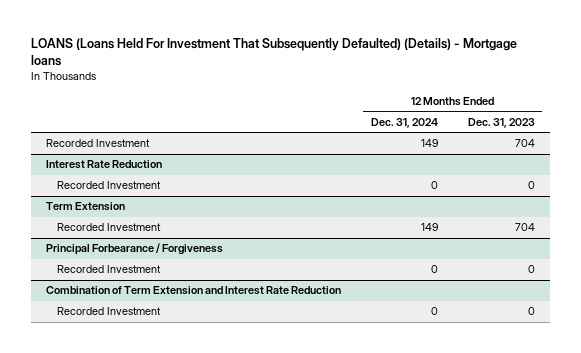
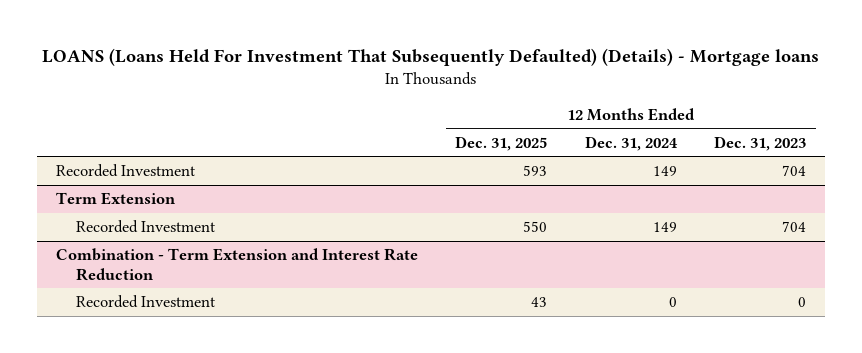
- | 12 Months Ended Dec. 31, 2024 | 12 Months Ended Dec. 31, 2023
+ | 12 Months Ended Dec. 31, 2025 | 12 Months Ended Dec. 31, 2024 | 12 Months Ended Dec. 31, 2023
- Interest Rate Reduction
- Recorded Investment | 0 | 0
- Principal Forbearance / Forgiveness
- Recorded Investment | 0 | 0
- Combination of Term Extension and Interest Rate Reduction
+ Combination - Term Extension and Interest Rate Reduction

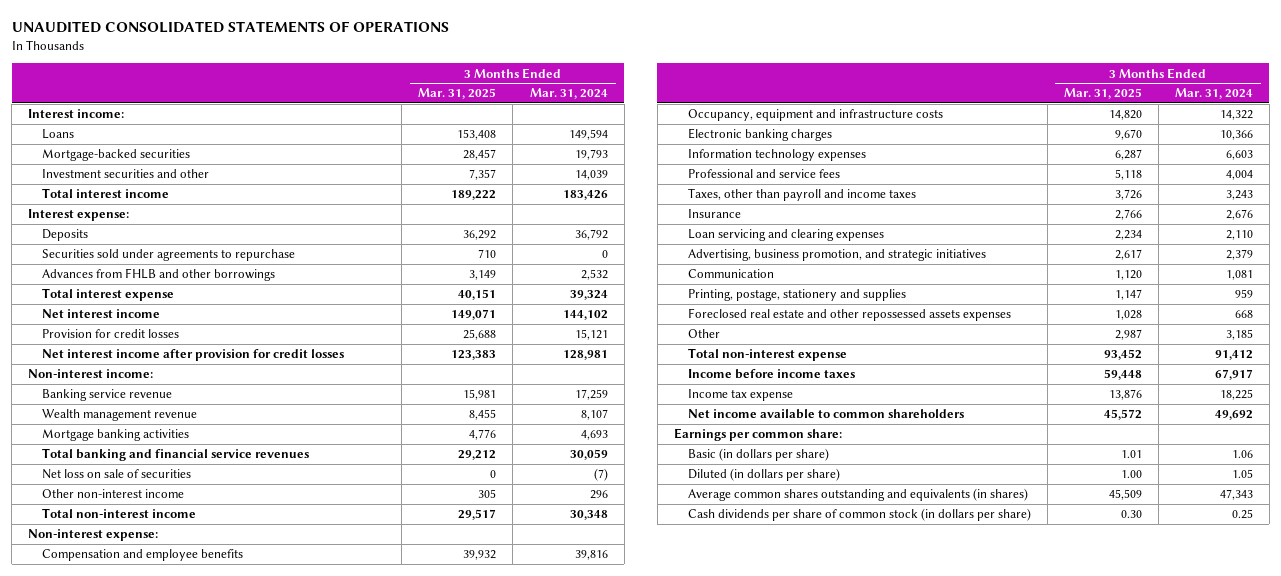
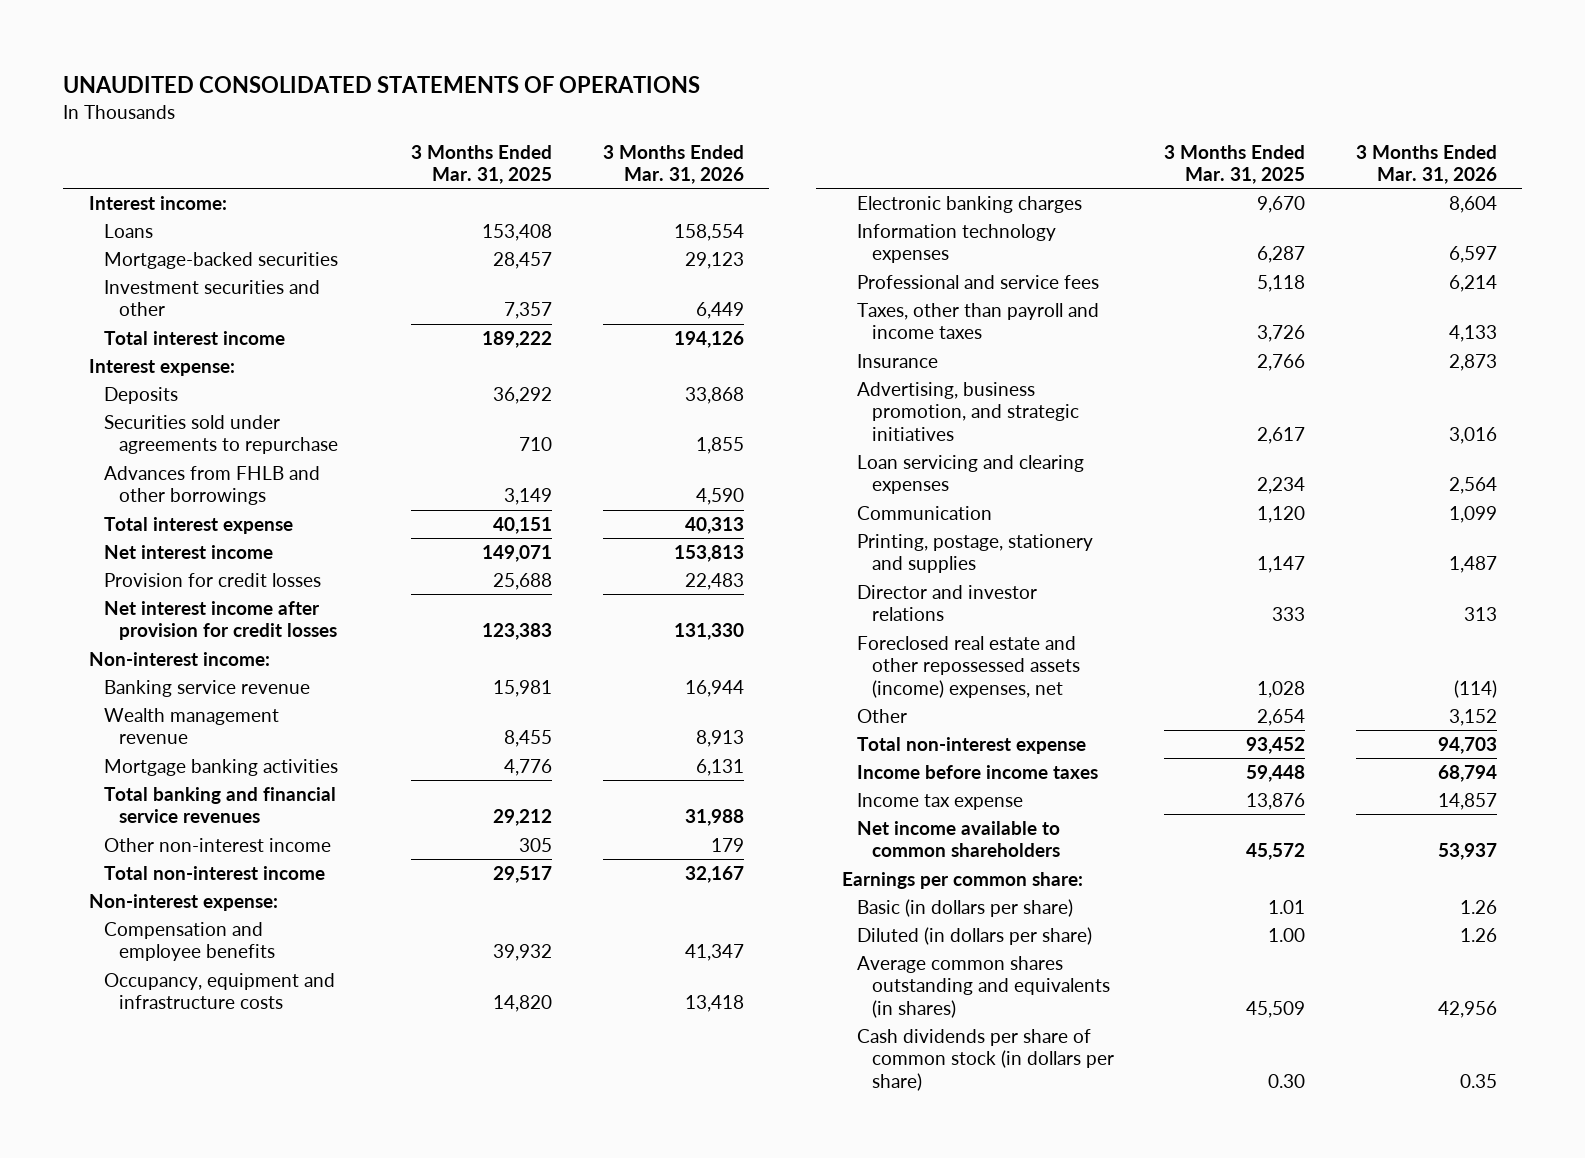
- | 3 Months Ended Mar. 31, 2025 | 3 Months Ended Mar. 31, 2024
+ | 3 Months Ended Mar. 31, 2025 | 3 Months Ended Mar. 31, 2026
- Net loss on sale of securities | 0 | (7)
moved down: Loan servicing and clearing expenses | 2,234 | 2,564
- Foreclosed real estate and other repossessed assets expenses | 1,028 | 668
- Other | 2,987 | 3,185
+ Director and investor relations | 333 | 313
+ Foreclosed real estate and other repossessed assets (income) expenses, net | 1,028 | (114)
+ Other | 2,654 | 3,152

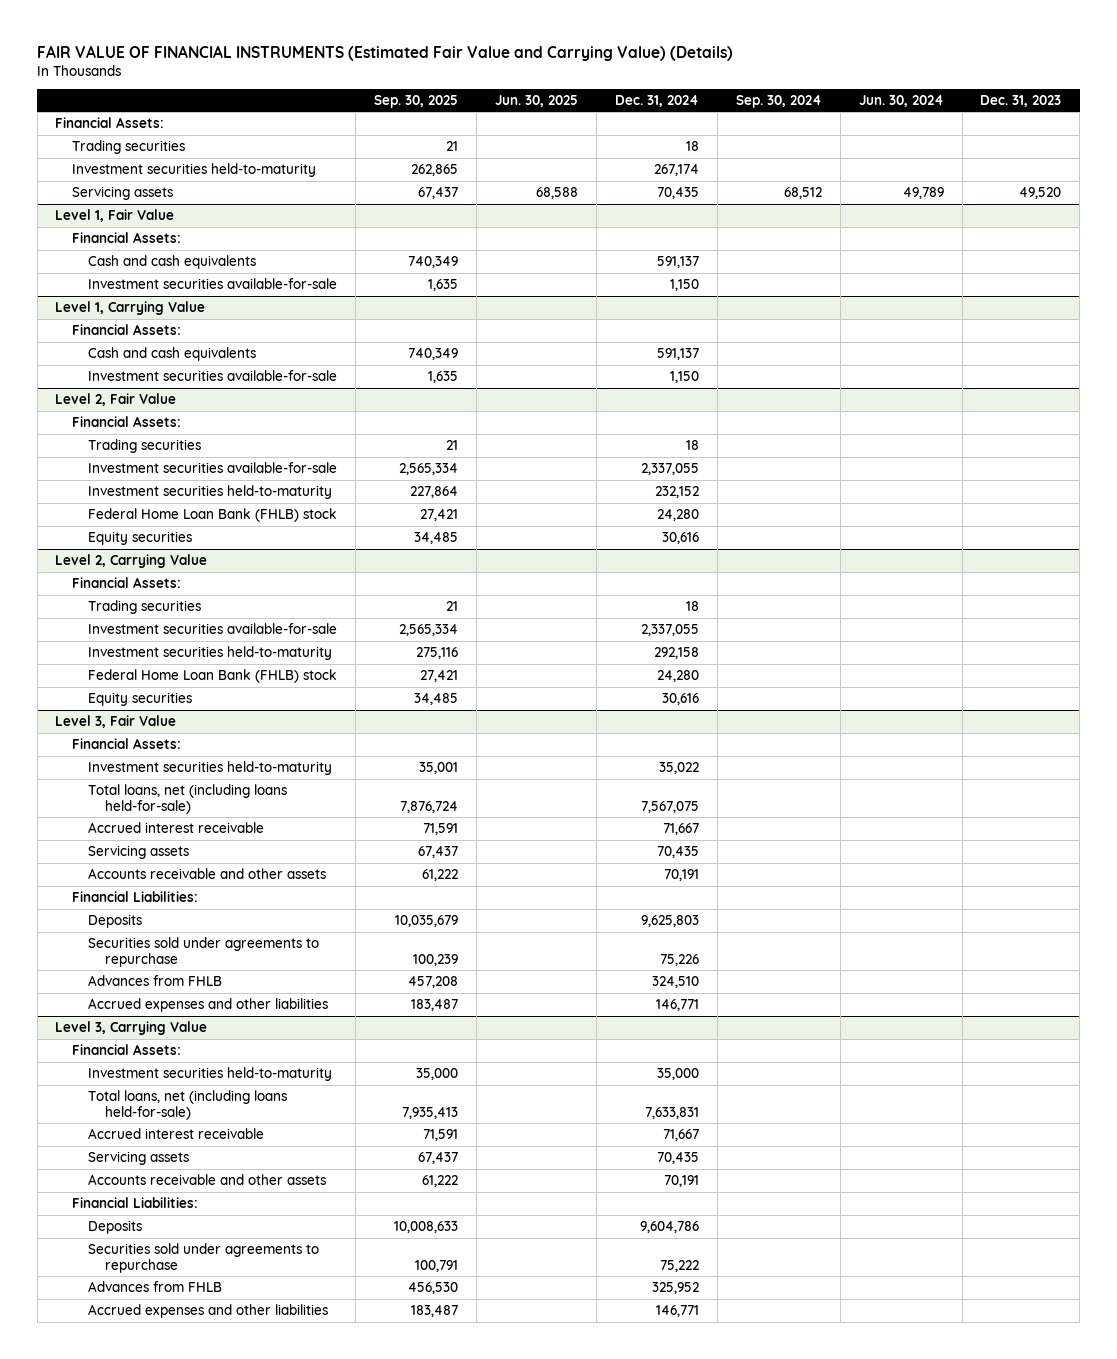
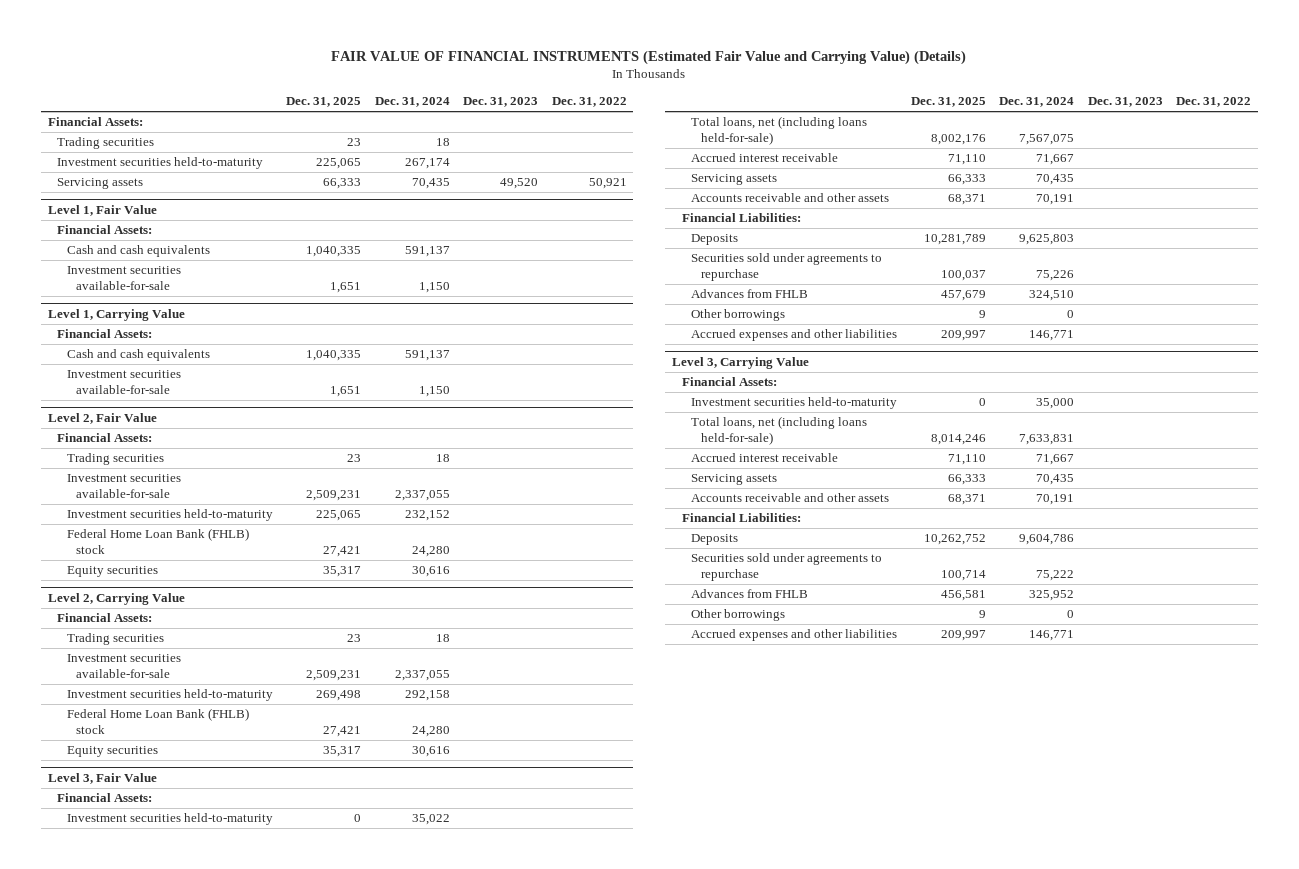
- | Sep. 30, 2025 | Jun. 30, 2025 | Dec. 31, 2024 | Sep. 30, 2024 | Jun. 30, 2024 | Dec. 31, 2023
+ | Dec. 31, 2025 | Dec. 31, 2024 | Dec. 31, 2023 | Dec. 31, 2022
@ Level 3, Fair Value
+ Other borrowings | 9 | 0 | |
@ Level 3, Carrying Value
+ Other borrowings | 9 | 0 | |

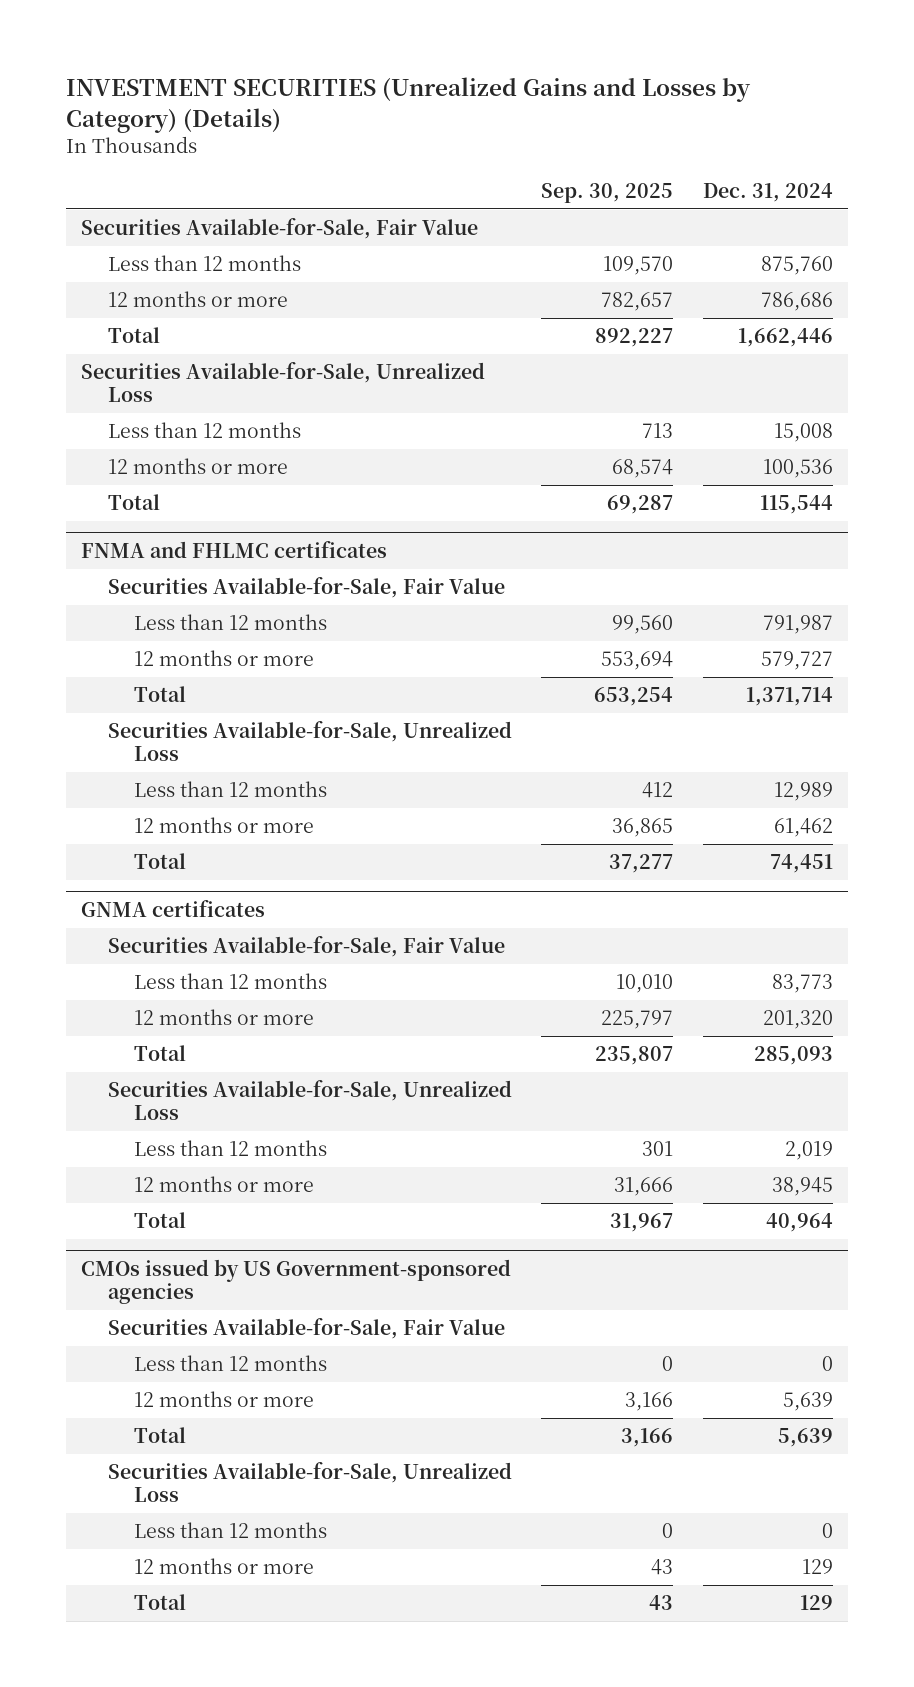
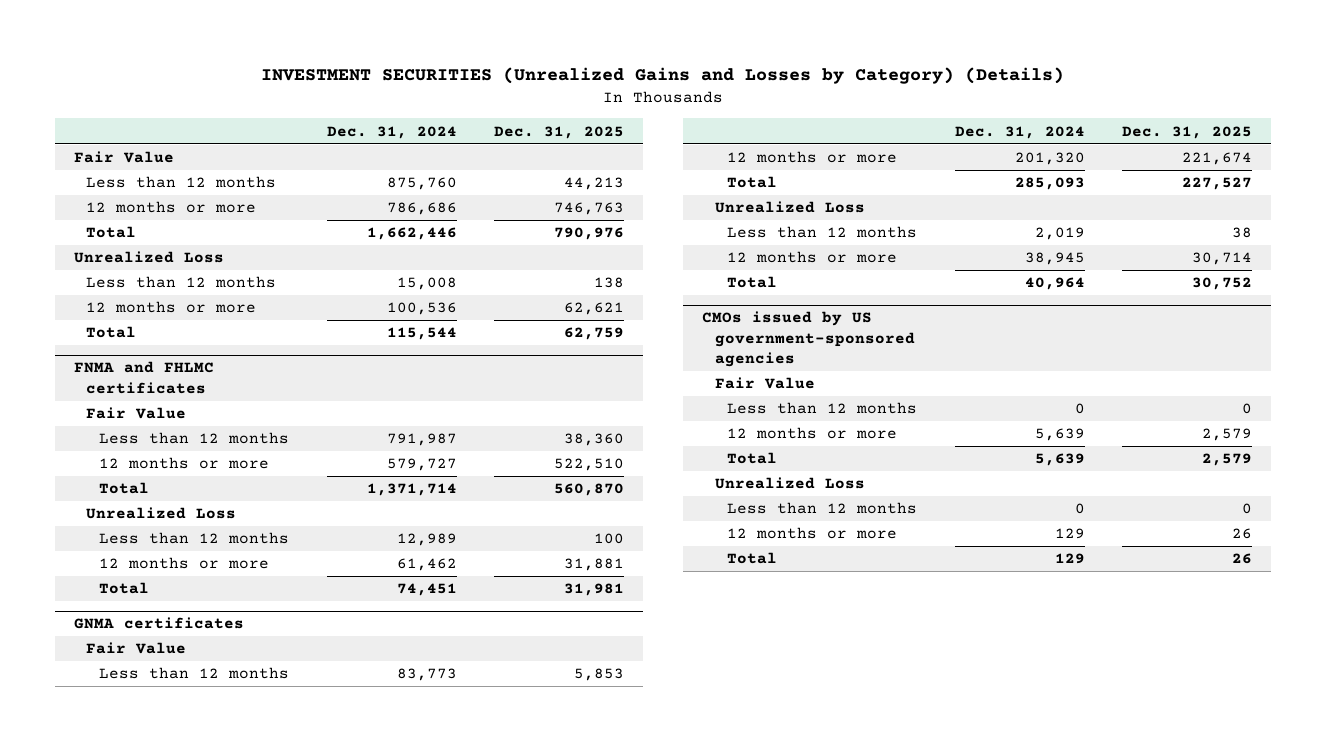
- | Sep. 30, 2025 | Dec. 31, 2024
+ | Dec. 31, 2024 | Dec. 31, 2025
- Securities Available-for-Sale, Fair Value
+ Fair Value
- Securities Available-for-Sale, Unrealized Loss
+ Unrealized Loss
@ FNMA and FHLMC certificates
- Securities Available-for-Sale, Fair Value
+ Fair Value
- Securities Available-for-Sale, Unrealized Loss
+ Unrealized Loss
@ GNMA certificates
- Securities Available-for-Sale, Fair Value
+ Fair Value
- Securities Available-for-Sale, Unrealized Loss
+ Unrealized Loss
- CMOs issued by US Government-sponsored agencies
- Securities Available-for-Sale, Fair Value
+ CMOs issued by US government-sponsored agencies
+ Fair Value
- Securities Available-for-Sale, Unrealized Loss
+ Unrealized Loss

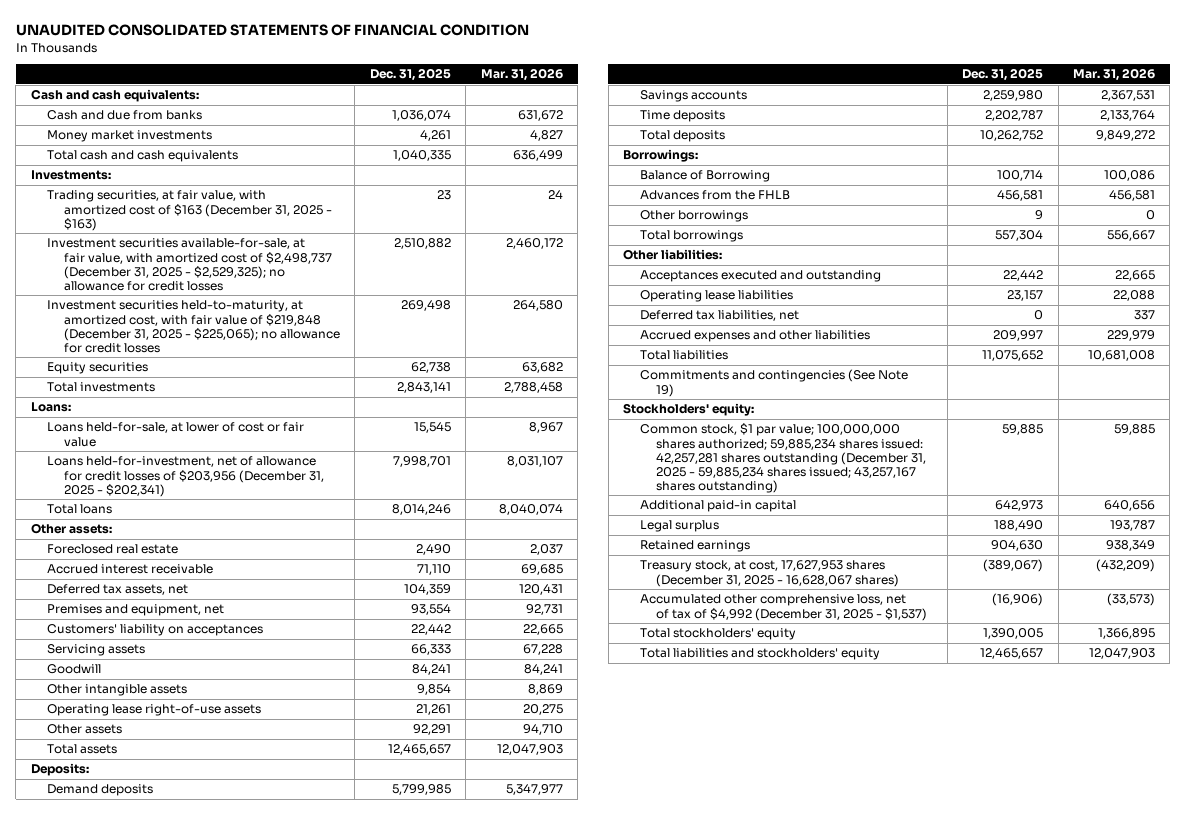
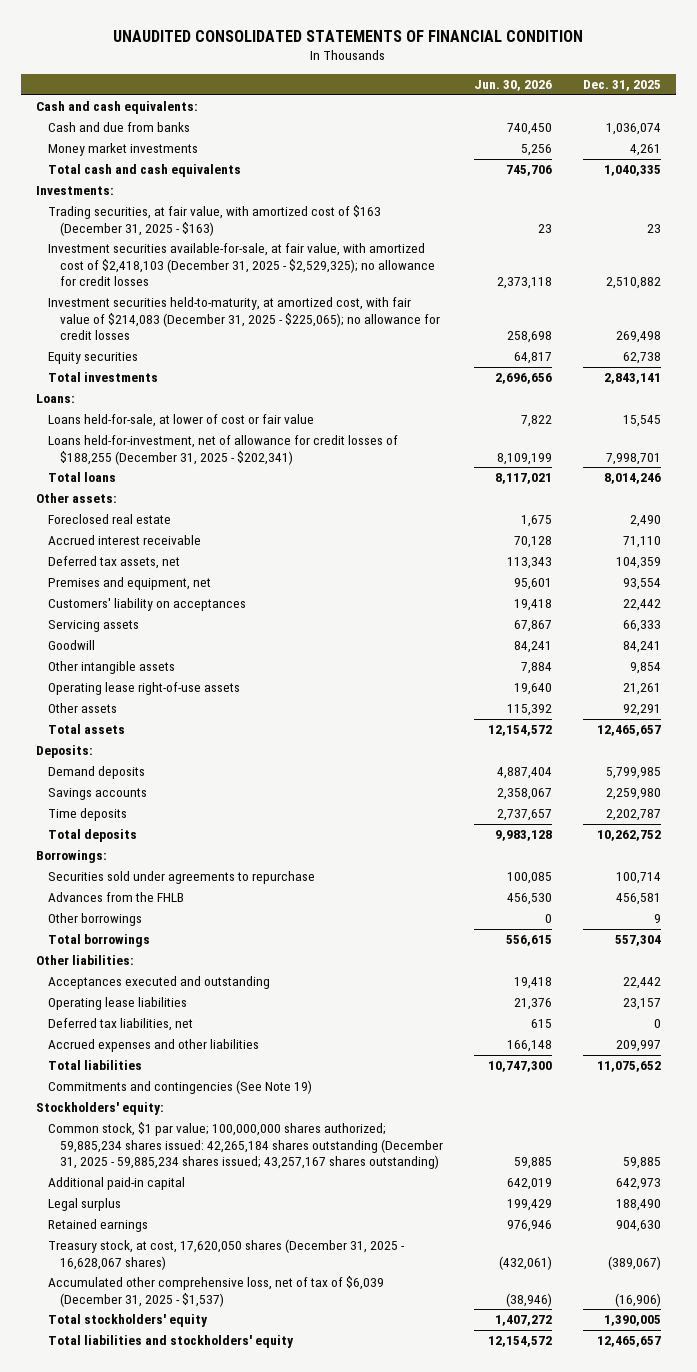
- | Dec. 31, 2025 | Mar. 31, 2026
+ | Jun. 30, 2026 | Dec. 31, 2025
- Investment securities available-for-sale, at fair value, with amortized cost of $2,498,737 (December 31, 2025 - $2,529,325); no allowance for credit losses | 2,510,882 | 2,460,172
- Investment securities held-to-maturity, at amortized cost, with fair value of $219,848 (December 31, 2025 - $225,065); no allowance for credit losses | 269,498 | 264,580
+ Investment securities available-for-sale, at fair value, with amortized cost of $2,418,103 (December 31, 2025 - $2,529,325); no allowance for credit losses | 2,373,118 | 2,510,882
+ Investment securities held-to-maturity, at amortized cost, with fair value of $214,083 (December 31, 2025 - $225,065); no allowance for credit losses | 258,698 | 269,498
- Loans held-for-investment, net of allowance for credit losses of $203,956 (December 31, 2025 - $202,341) | 7,998,701 | 8,031,107
+ Loans held-for-investment, net of allowance for credit losses of $188,255 (December 31, 2025 - $202,341) | 8,109,199 | 7,998,701
- Balance of Borrowing | 100,714 | 100,086
+ Securities sold under agreements to repurchase | 100,085 | 100,714
- Common stock, $1 par value; 100,000,000 shares authorized; 59,885,234 shares issued: 42,257,281 shares outstanding (December 31, 2025 - 59,885,234 shares issued; 43,257,167 shares outstanding) | 59,885 | 59,885
+ Common stock, $1 par value; 100,000,000 shares authorized; 59,885,234 shares issued: 42,265,184 shares outstanding (December 31, 2025 - 59,885,234 shares issued; 43,257,167 shares outstanding) | 59,885 | 59,885
- Treasury stock, at cost, 17,627,953 shares (December 31, 2025 - 16,628,067 shares) | (389,067) | (432,209)
- Accumulated other comprehensive loss, net of tax of $4,992 (December 31, 2025 - $1,537) | (16,906) | (33,573)
+ Treasury stock, at cost, 17,620,050 shares (December 31, 2025 - 16,628,067 shares) | (432,061) | (389,067)
+ Accumulated other comprehensive loss, net of tax of $6,039 (December 31, 2025 - $1,537) | (38,946) | (16,906)

